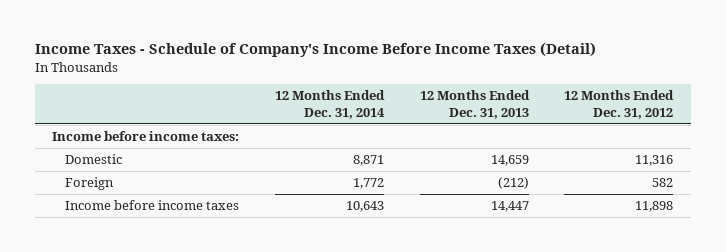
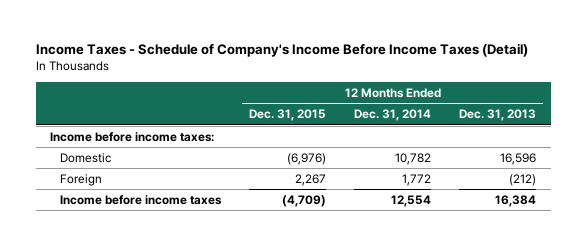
- | 12 Months Ended Dec. 31, 2014 | 12 Months Ended Dec. 31, 2013 | 12 Months Ended Dec. 31, 2012
+ | 12 Months Ended Dec. 31, 2015 | 12 Months Ended Dec. 31, 2014 | 12 Months Ended Dec. 31, 2013
- Domestic | 8,871 | 14,659 | 11,316
+ Domestic | (6,976) | 10,782 | 16,596
- Income before income taxes | 10,643 | 14,447 | 11,898
+ Income before income taxes | (4,709) | 12,554 | 16,384

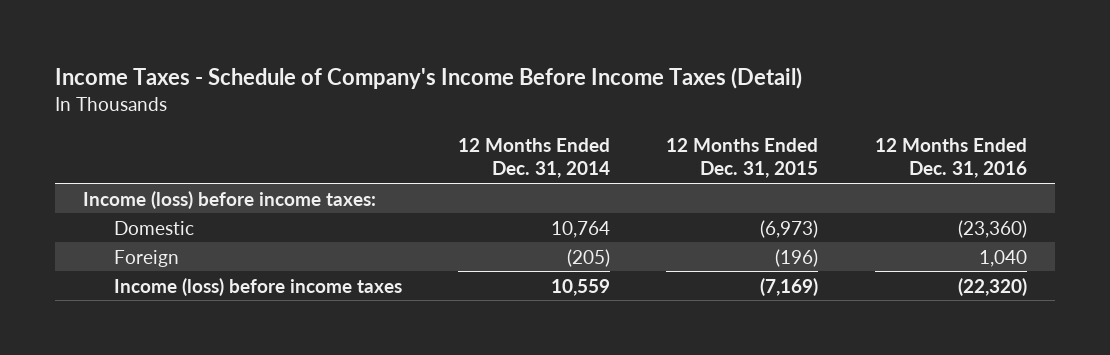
- | 12 Months Ended Dec. 31, 2015 | 12 Months Ended Dec. 31, 2014 | 12 Months Ended Dec. 31, 2013
+ | 12 Months Ended Dec. 31, 2014 | 12 Months Ended Dec. 31, 2015 | 12 Months Ended Dec. 31, 2016
- Income before income taxes:
- Domestic | (6,976) | 10,782 | 16,596
- Foreign | 2,267 | 1,772 | (212)
- Income before income taxes | (4,709) | 12,554 | 16,384
+ Income (loss) before income taxes:
+ Domestic | 10,764 | (6,973) | (23,360)
+ Foreign | (205) | (196) | 1,040
+ Income (loss) before income taxes | 10,559 | (7,169) | (22,320)

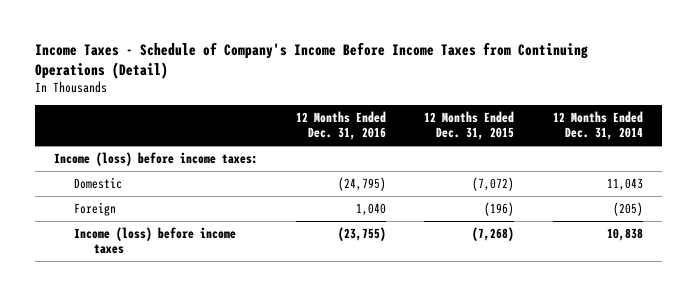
- Income Taxes - Schedule of Company's Income Before Income Taxes (Detail)
+ Income Taxes - Schedule of Company's Income Before Income Taxes from Continuing Operations (Detail)
- | 12 Months Ended Dec. 31, 2014 | 12 Months Ended Dec. 31, 2015 | 12 Months Ended Dec. 31, 2016
+ | 12 Months Ended Dec. 31, 2016 | 12 Months Ended Dec. 31, 2015 | 12 Months Ended Dec. 31, 2014
- Domestic | 10,764 | (6,973) | (23,360)
+ Domestic | (24,795) | (7,072) | 11,043
- Income (loss) before income taxes | 10,559 | (7,169) | (22,320)
+ Income (loss) before income taxes | (23,755) | (7,268) | 10,838

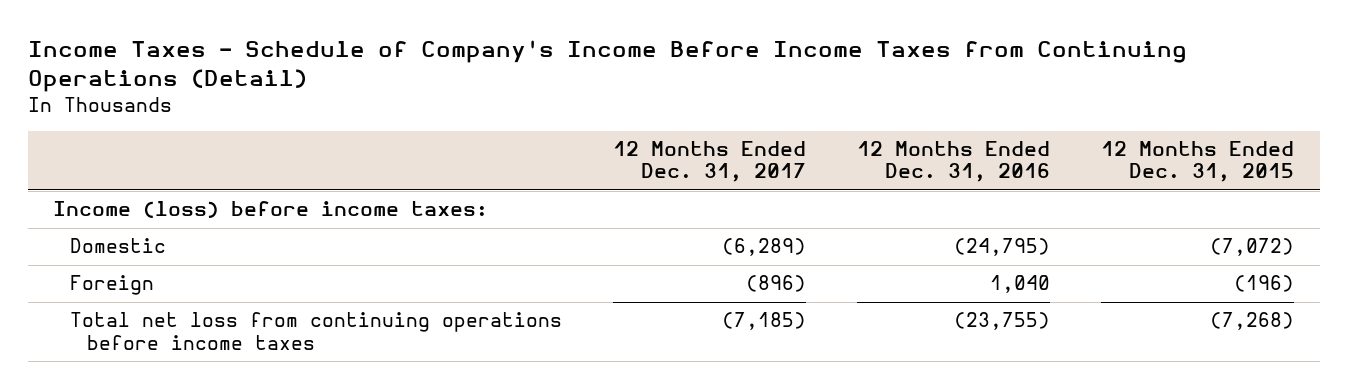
- | 12 Months Ended Dec. 31, 2016 | 12 Months Ended Dec. 31, 2015 | 12 Months Ended Dec. 31, 2014
+ | 12 Months Ended Dec. 31, 2017 | 12 Months Ended Dec. 31, 2016 | 12 Months Ended Dec. 31, 2015
- Income (loss) before income taxes | (23,755) | (7,268) | 10,838
+ Total net loss from continuing operations before income taxes | (7,185) | (23,755) | (7,268)

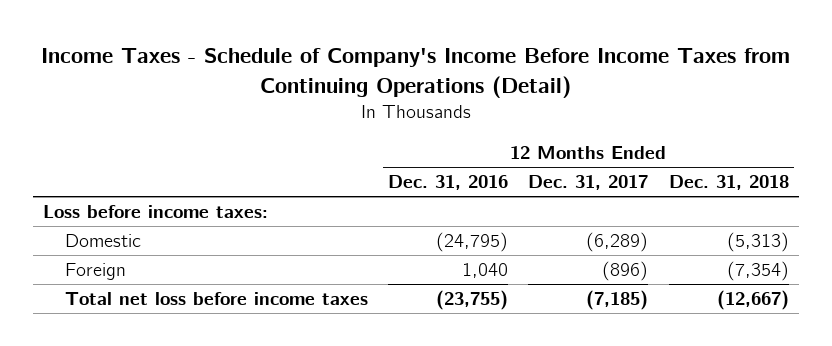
- | 12 Months Ended Dec. 31, 2017 | 12 Months Ended Dec. 31, 2016 | 12 Months Ended Dec. 31, 2015
+ | 12 Months Ended Dec. 31, 2016 | 12 Months Ended Dec. 31, 2017 | 12 Months Ended Dec. 31, 2018
- Income (loss) before income taxes:
+ Loss before income taxes:
- Total net loss from continuing operations before income taxes | (7,185) | (23,755) | (7,268)
+ Total net loss before income taxes | (23,755) | (7,185) | (12,667)

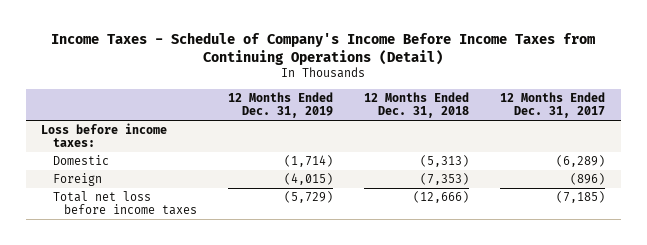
- | 12 Months Ended Dec. 31, 2016 | 12 Months Ended Dec. 31, 2017 | 12 Months Ended Dec. 31, 2018
+ | 12 Months Ended Dec. 31, 2019 | 12 Months Ended Dec. 31, 2018 | 12 Months Ended Dec. 31, 2017
- Foreign | 1,040 | (896) | (7,354)
- Total net loss before income taxes | (23,755) | (7,185) | (12,667)
+ Foreign | (4,015) | (7,353) | (896)
+ Total net loss before income taxes | (5,729) | (12,666) | (7,185)

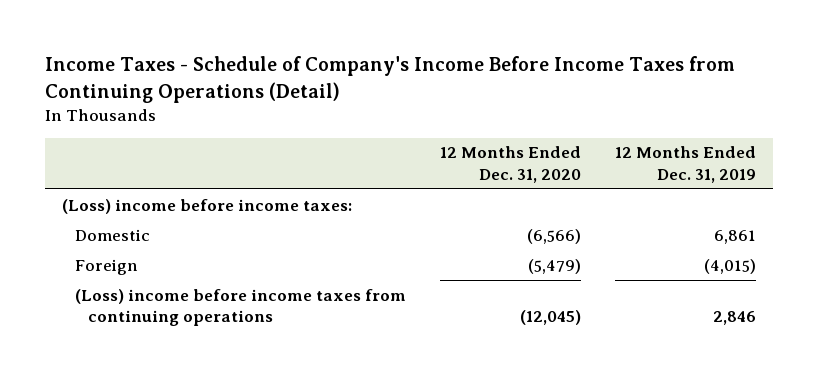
- | 12 Months Ended Dec. 31, 2019 | 12 Months Ended Dec. 31, 2018 | 12 Months Ended Dec. 31, 2017
+ | 12 Months Ended Dec. 31, 2020 | 12 Months Ended Dec. 31, 2019
- Loss before income taxes:
- Domestic | (1,714) | (5,313) | (6,289)
+ (Loss) income before income taxes:
+ Domestic | (6,566) | 6,861
- Total net loss before income taxes | (5,729) | (12,666) | (7,185)
+ (Loss) income before income taxes from continuing operations | (12,045) | 2,846

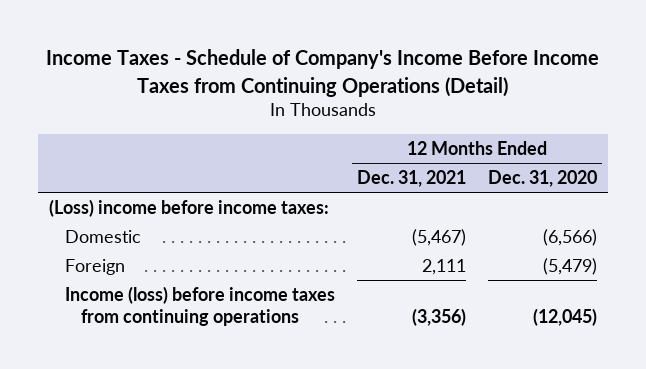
- | 12 Months Ended Dec. 31, 2020 | 12 Months Ended Dec. 31, 2019
+ | 12 Months Ended Dec. 31, 2021 | 12 Months Ended Dec. 31, 2020
- (Loss) income before income taxes from continuing operations | (12,045) | 2,846
+ Income (loss) before income taxes from continuing operations | (3,356) | (12,045)

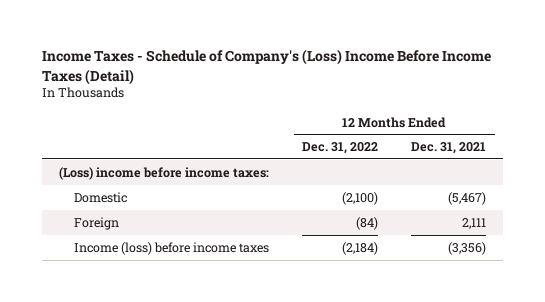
- Income Taxes - Schedule of Company's Income Before Income Taxes from Continuing Operations (Detail)
+ Income Taxes - Schedule of Company's (Loss) Income Before Income Taxes (Detail)
- | 12 Months Ended Dec. 31, 2021 | 12 Months Ended Dec. 31, 2020
+ | 12 Months Ended Dec. 31, 2022 | 12 Months Ended Dec. 31, 2021
- Income (loss) before income taxes from continuing operations | (3,356) | (12,045)
+ Income (loss) before income taxes | (2,184) | (3,356)

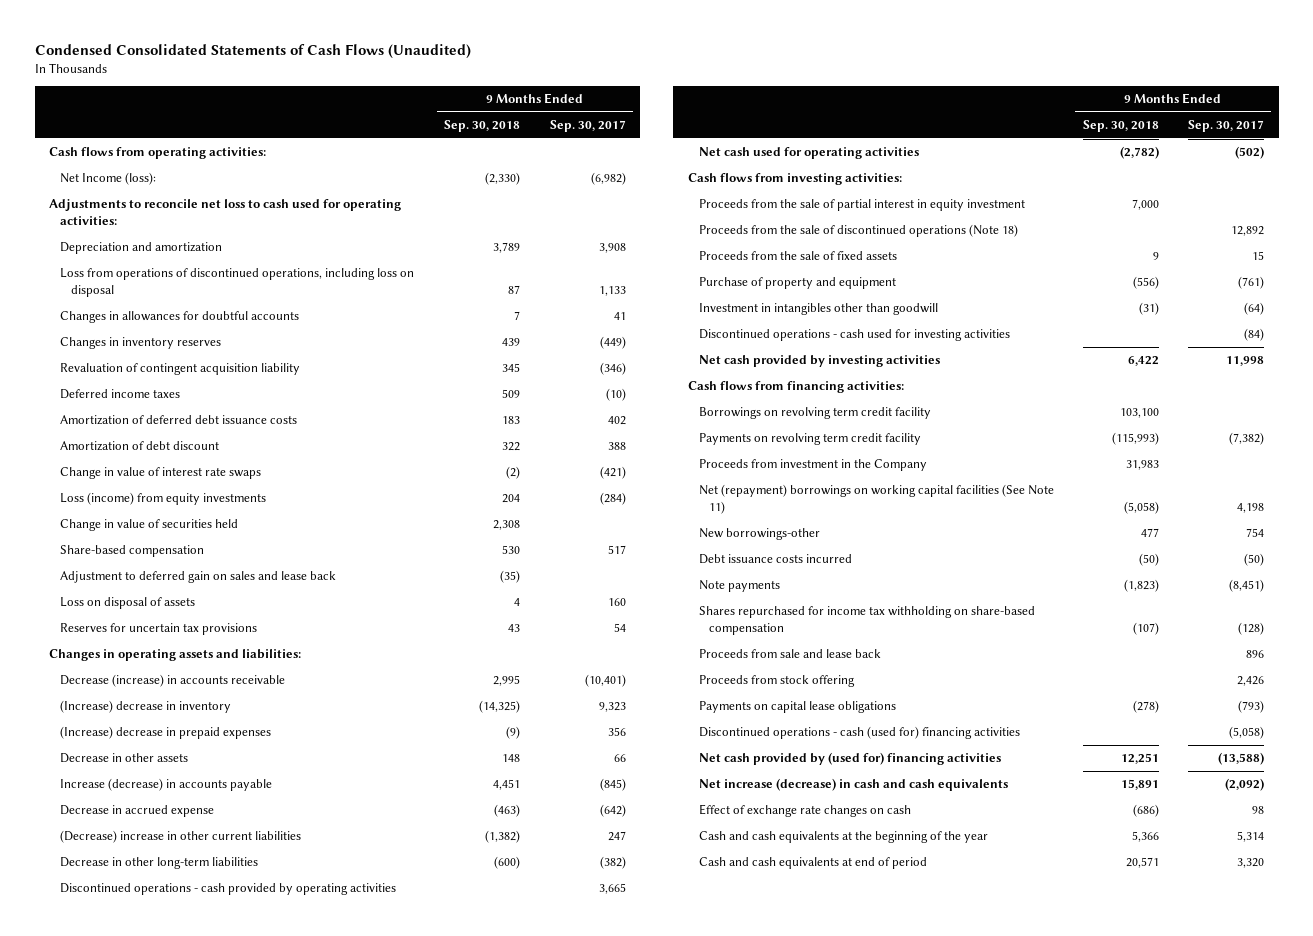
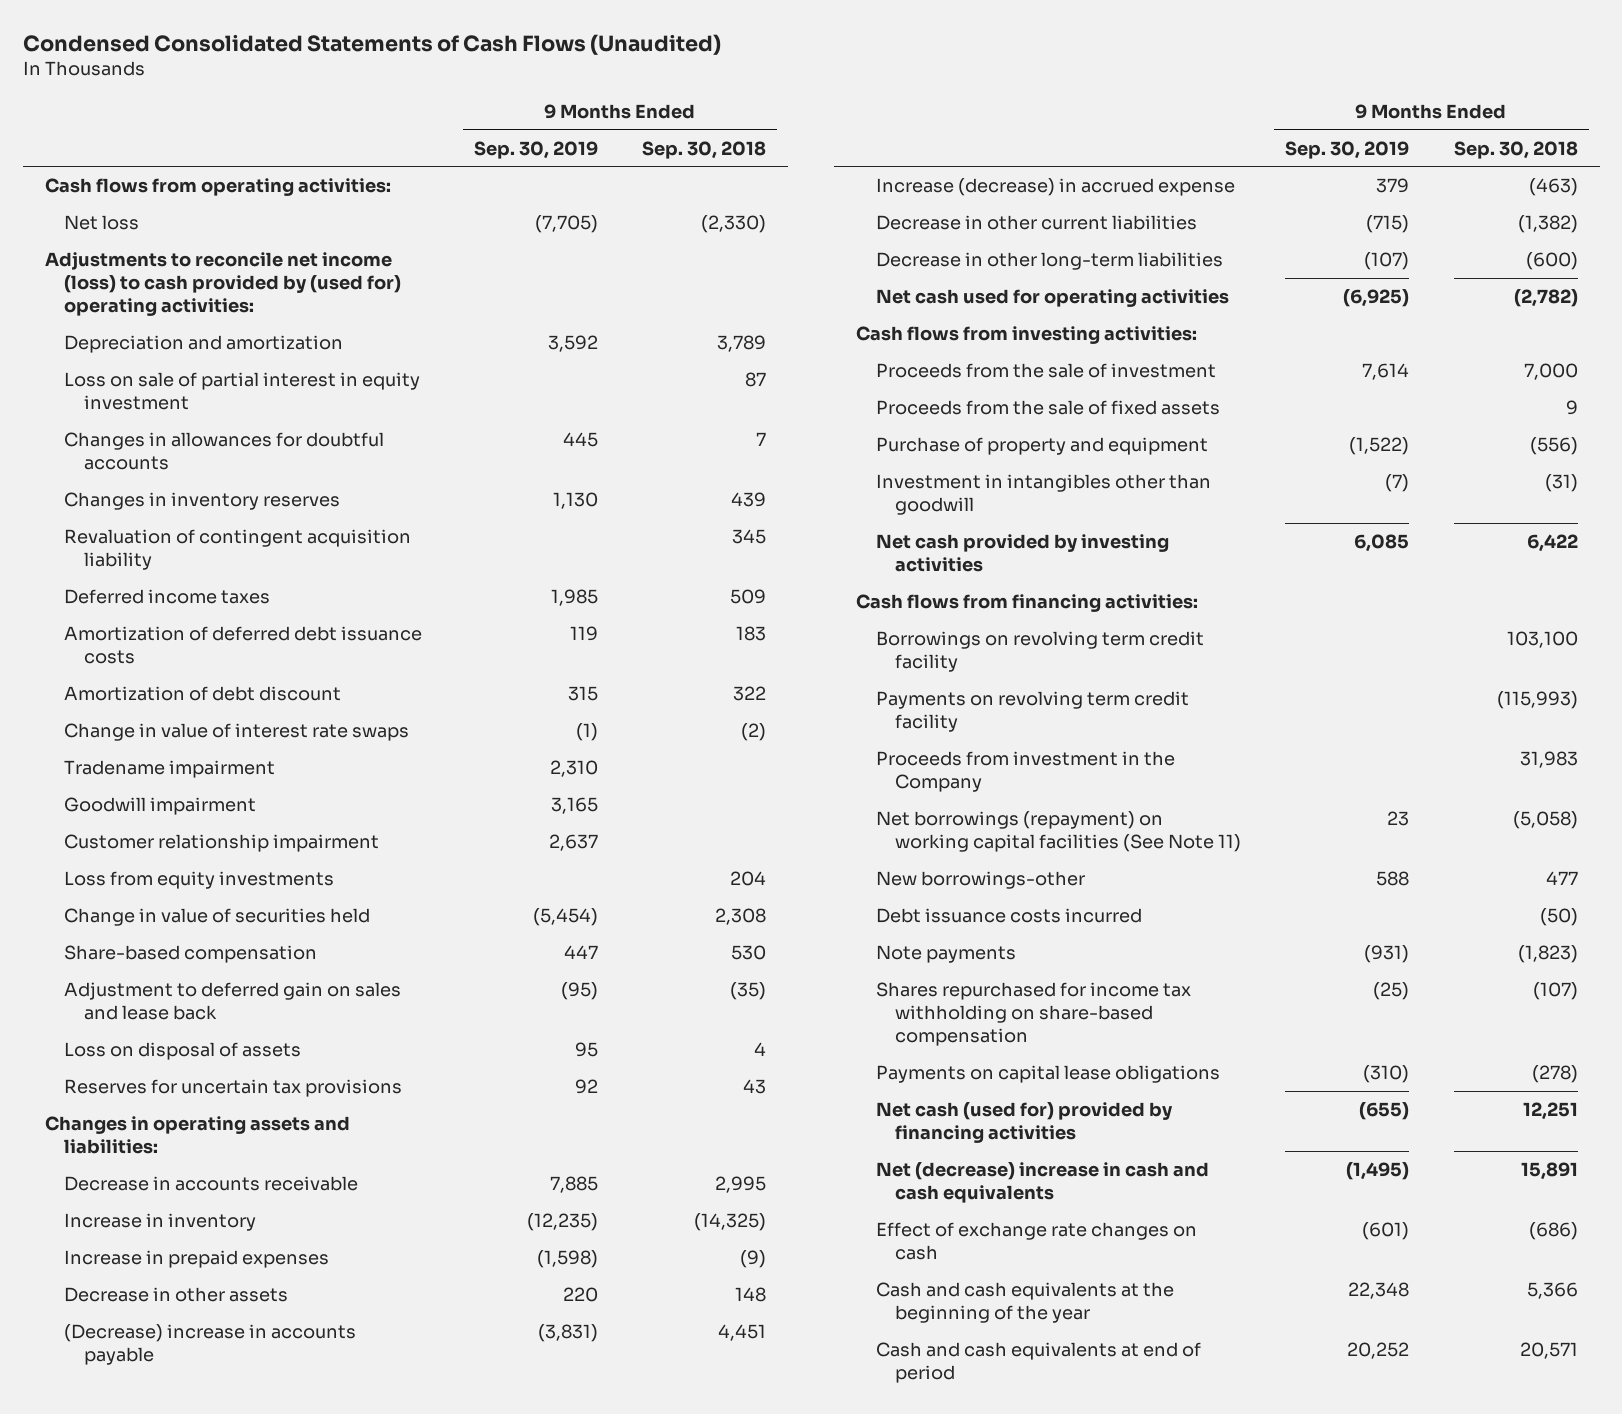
- | 9 Months Ended Sep. 30, 2018 | 9 Months Ended Sep. 30, 2017
+ | 9 Months Ended Sep. 30, 2019 | 9 Months Ended Sep. 30, 2018
- Net Income (loss): | (2,330) | (6,982)
- Adjustments to reconcile net loss to cash used for operating activities:
+ Net loss | (7,705) | (2,330)
+ Adjustments to reconcile net income (loss) to cash provided by (used for) operating activities:
- Loss from operations of discontinued operations, including loss on disposal | 87 | 1,133
+ Loss on sale of partial interest in equity investment | | 87
- Loss (income) from equity investments | 204 | (284)
+ Tradename impairment | 2,310 |
+ Goodwill impairment | 3,165 |
+ Customer relationship impairment | 2,637 |
+ Loss from equity investments | | 204
- Decrease (increase) in accounts receivable | 2,995 | (10,401)
- (Increase) decrease in inventory | (14,325) | 9,323
- (Increase) decrease in prepaid expenses | (9) | 356
+ Decrease in accounts receivable | 7,885 | 2,995
+ Increase in inventory | (12,235) | (14,325)
+ Increase in prepaid expenses | (1,598) | (9)
- Increase (decrease) in accounts payable | 4,451 | (845)
- Decrease in accrued expense | (463) | (642)
- (Decrease) increase in other current liabilities | (1,382) | 247
+ (Decrease) increase in accounts payable | (3,831) | 4,451
+ Increase (decrease) in accrued expense | 379 | (463)
+ Decrease in other current liabilities | (715) | (1,382)
- Discontinued operations - cash provided by operating activities | | 3,665
- Proceeds from the sale of partial interest in equity investment | 7,000 |
- Proceeds from the sale of discontinued operations (Note 18) | | 12,892
+ Proceeds from the sale of investment | 7,614 | 7,000
- Discontinued operations - cash used for investing activities | | (84)
- Net (repayment) borrowings on working capital facilities (See Note 11) | (5,058) | 4,198
+ Net borrowings (repayment) on working capital facilities (See Note 11) | 23 | (5,058)
- Proceeds from sale and lease back | | 896
- Proceeds from stock offering | | 2,426
- Discontinued operations - cash (used for) financing activities | | (5,058)
- Net cash provided by (used for) financing activities | 12,251 | (13,588)
- Net increase (decrease) in cash and cash equivalents | 15,891 | (2,092)
+ Net cash (used for) provided by financing activities | (655) | 12,251
+ Net (decrease) increase in cash and cash equivalents | (1,495) | 15,891

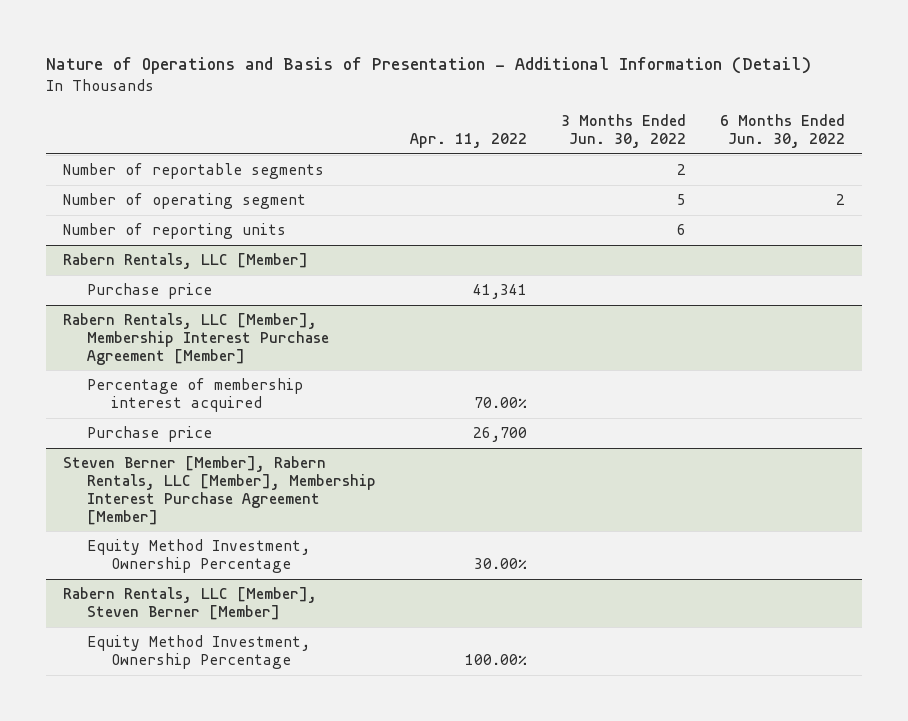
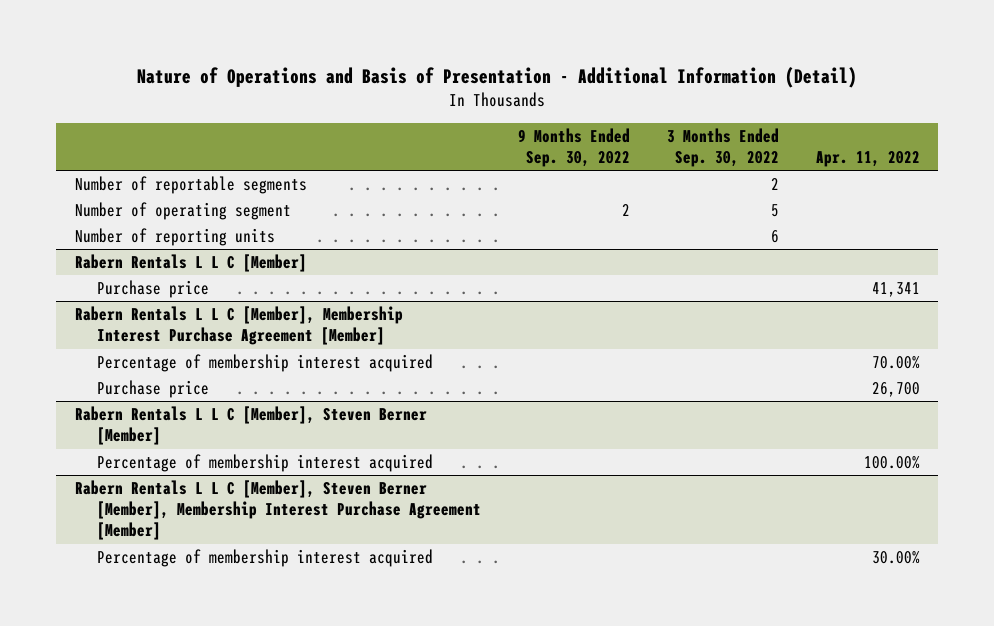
- | Apr. 11, 2022 | 3 Months Ended Jun. 30, 2022 | 6 Months Ended Jun. 30, 2022
+ | 9 Months Ended Sep. 30, 2022 | 3 Months Ended Sep. 30, 2022 | Apr. 11, 2022
- Rabern Rentals, LLC [Member]
+ Rabern Rentals L L C [Member]
- Rabern Rentals, LLC [Member], Membership Interest Purchase Agreement [Member]
+ Rabern Rentals L L C [Member], Membership Interest Purchase Agreement [Member]
- Steven Berner [Member], Rabern Rentals, LLC [Member], Membership Interest Purchase Agreement [Member]
- Equity Method Investment, Ownership Percentage | 30.00% | |
- Rabern Rentals, LLC [Member], Steven Berner [Member]
- Equity Method Investment, Ownership Percentage | 100.00% | |
+ Rabern Rentals L L C [Member], Steven Berner [Member]
+ Percentage of membership interest acquired | | | 100.00%
+ Rabern Rentals L L C [Member], Steven Berner [Member], Membership Interest Purchase Agreement [Member]
+ Percentage of membership interest acquired | | | 30.00%

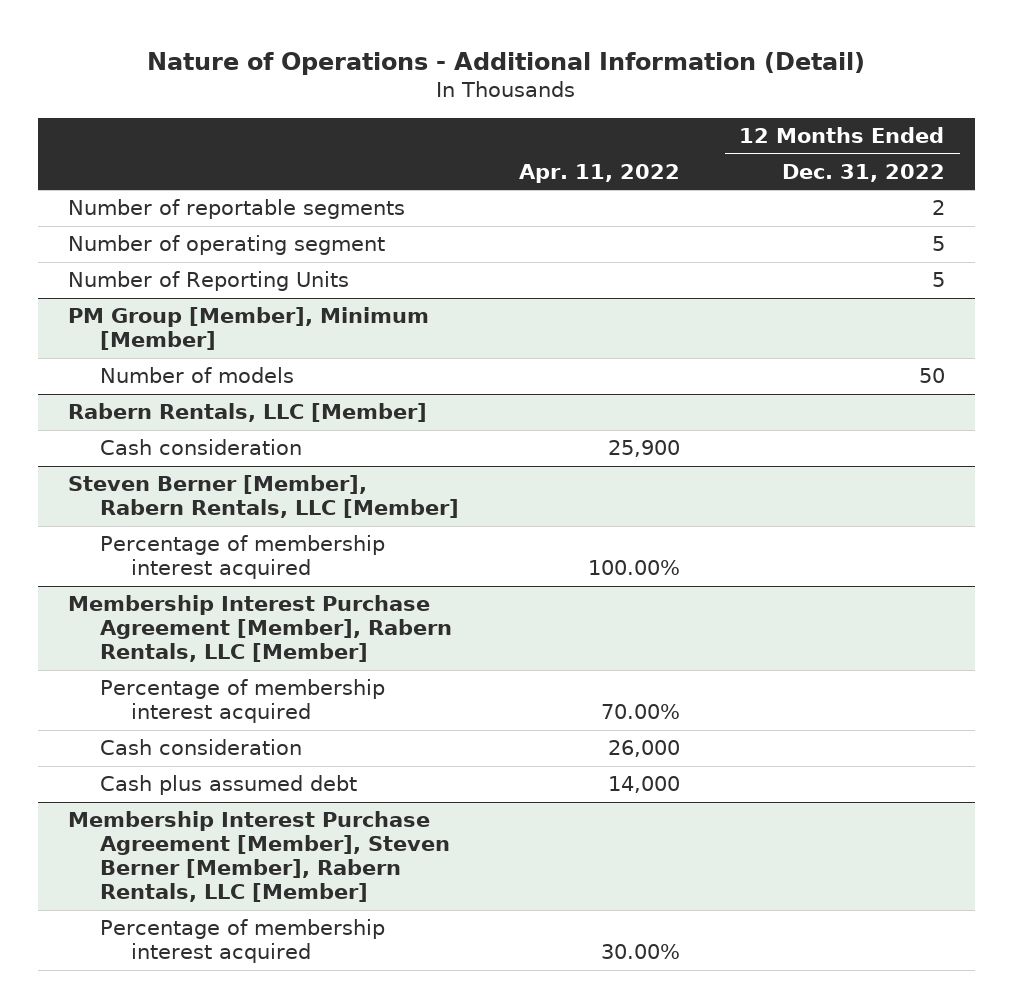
- Nature of Operations and Basis of Presentation - Additional Information (Detail)
+ Nature of Operations - Additional Information (Detail)
- | 9 Months Ended Sep. 30, 2022 | 3 Months Ended Sep. 30, 2022 | Apr. 11, 2022
+ | Apr. 11, 2022 | 12 Months Ended Dec. 31, 2022
- Number of reporting units | | 6 |
- Rabern Rentals L L C [Member]
- Purchase price | | | 41,341
- Rabern Rentals L L C [Member], Membership Interest Purchase Agreement [Member]
- Percentage of membership interest acquired | | | 70.00%
- Purchase price | | | 26,700
- Rabern Rentals L L C [Member], Steven Berner [Member]
+ Number of Reporting Units | | 5
+ PM Group [Member], Minimum [Member]
+ Number of models | | 50
+ Rabern Rentals, LLC [Member]
+ Cash consideration | 25,900 |
+ Steven Berner [Member], Rabern Rentals, LLC [Member]
- Rabern Rentals L L C [Member], Steven Berner [Member], Membership Interest Purchase Agreement [Member]
+ Membership Interest Purchase Agreement [Member], Rabern Rentals, LLC [Member]
+ Percentage of membership interest acquired | 70.00% |
+ Cash consideration | 26,000 |
+ Cash plus assumed debt | 14,000 |
+ Membership Interest Purchase Agreement [Member], Steven Berner [Member], Rabern Rentals, LLC [Member]

